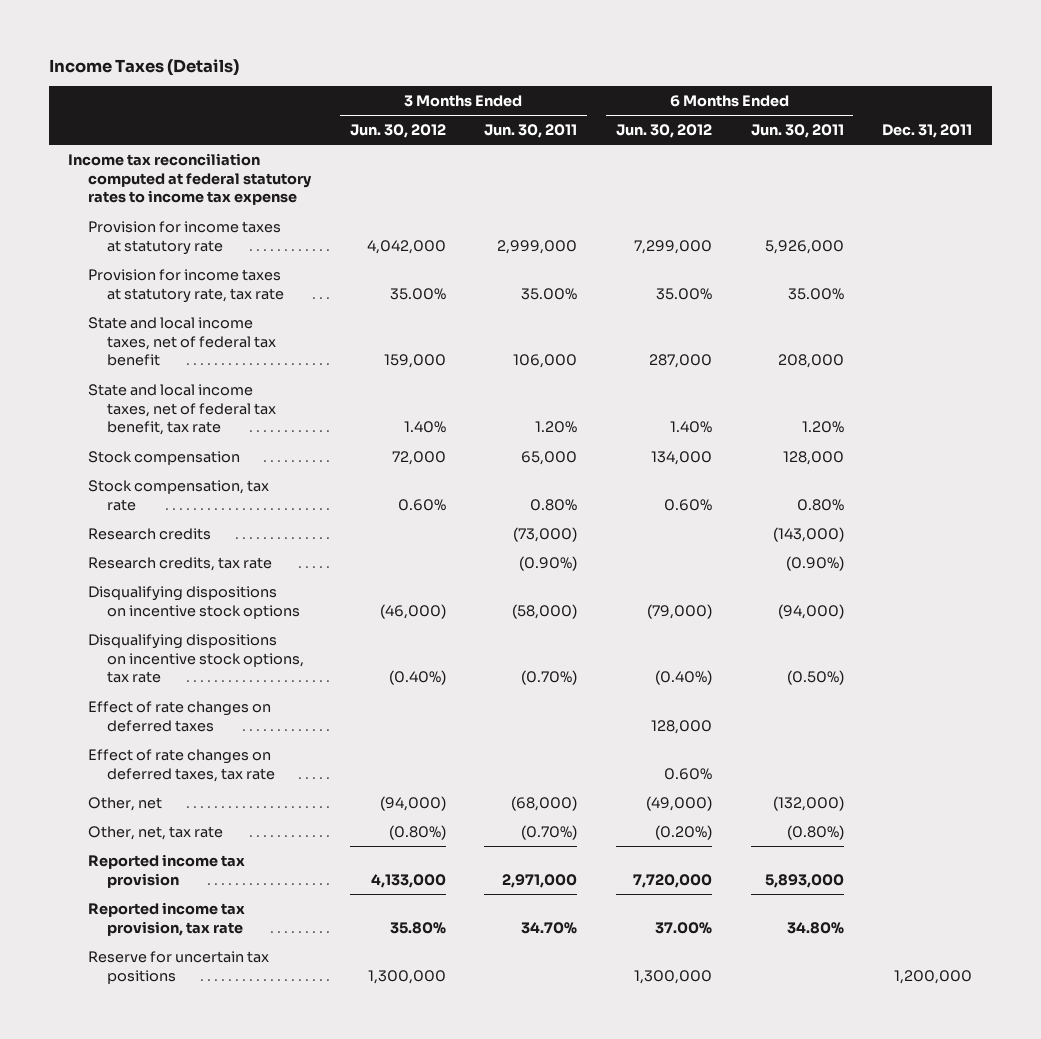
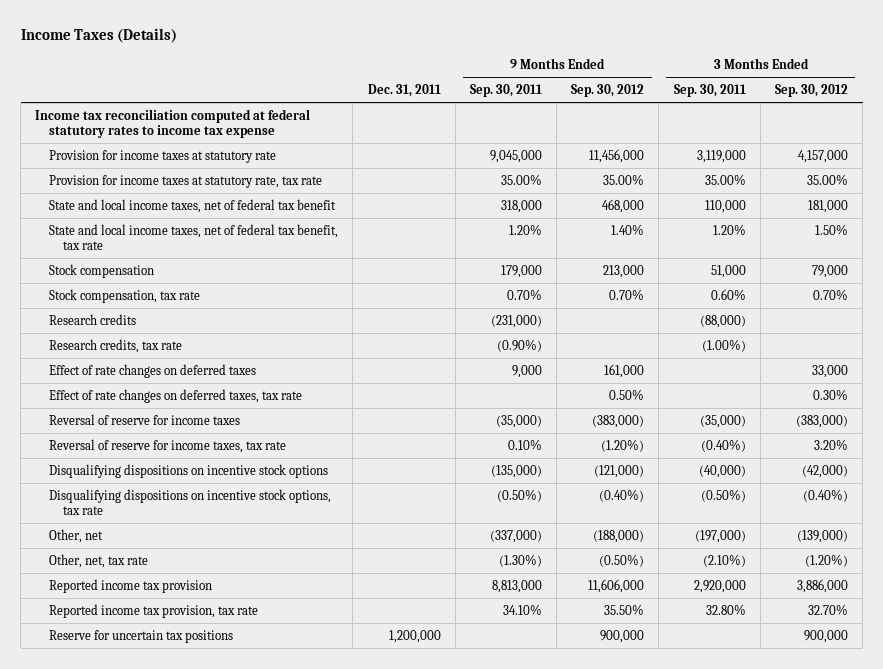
- | 3 Months Ended Jun. 30, 2012 | 3 Months Ended Jun. 30, 2011 | 6 Months Ended Jun. 30, 2012 | 6 Months Ended Jun. 30, 2011 | Dec. 31, 2011
+ | Dec. 31, 2011 | 9 Months Ended Sep. 30, 2011 | 9 Months Ended Sep. 30, 2012 | 3 Months Ended Sep. 30, 2011 | 3 Months Ended Sep. 30, 2012
+ Reversal of reserve for income taxes | | (35,000) | (383,000) | (35,000) | (383,000)
+ Reversal of reserve for income taxes, tax rate | | 0.10% | (1.20%) | (0.40%) | 3.20%
moved down: Disqualifying dispositions on incentive stock options | | (135,000) | (121,000) | (40,000) | (42,000)
moved down: Disqualifying dispositions on incentive stock options, tax rate | | (0.50%) | (0.40%) | (0.50%) | (0.40%)

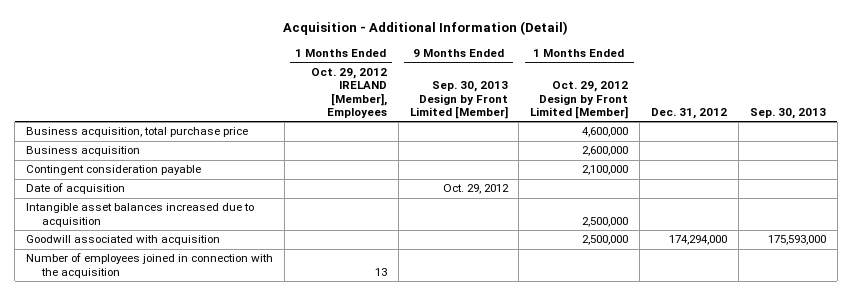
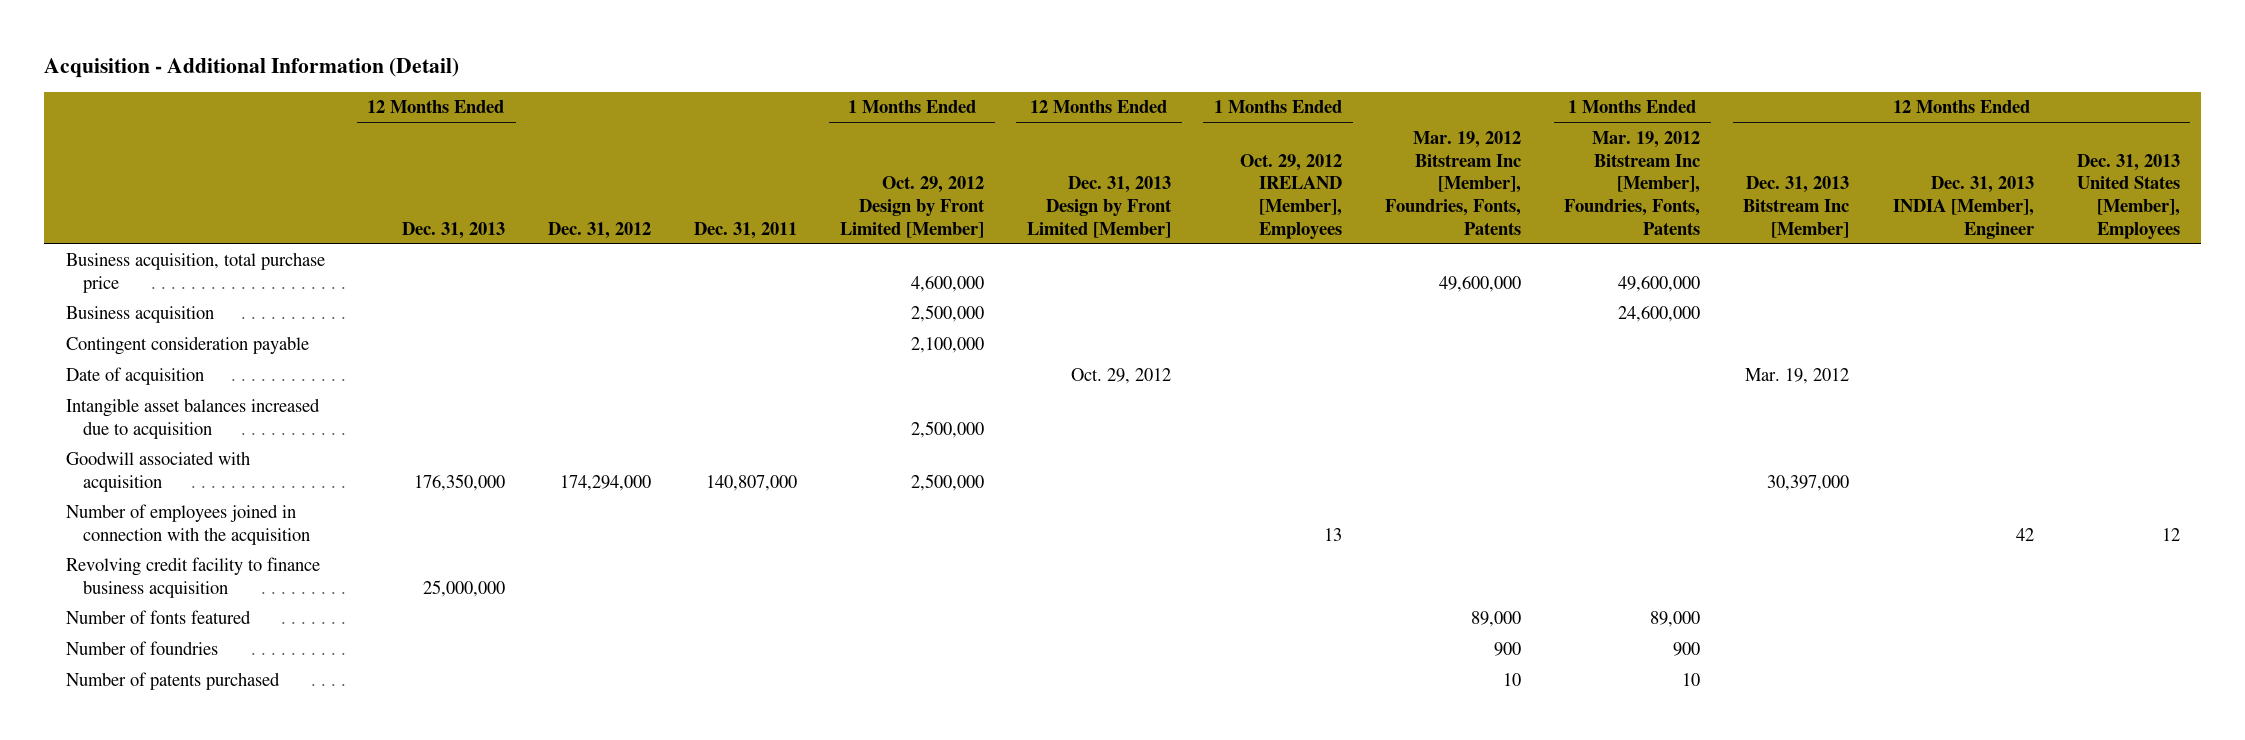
- | 1 Months Ended Oct. 29, 2012 IRELAND [Member], Employees | 9 Months Ended Sep. 30, 2013 Design by Front Limited [Member] | 1 Months Ended Oct. 29, 2012 Design by Front Limited [Member] | Dec. 31, 2012 | Sep. 30, 2013
+ | 12 Months Ended Dec. 31, 2013 | Dec. 31, 2012 | Dec. 31, 2011 | 1 Months Ended Oct. 29, 2012 Design by Front Limited [Member] | 12 Months Ended Dec. 31, 2013 Design by Front Limited [Member] | 1 Months Ended Oct. 29, 2012 IRELAND [Member], Employees | Mar. 19, 2012 Bitstream Inc [Member], Foundries, Fonts, Patents | 1 Months Ended Mar. 19, 2012 Bitstream Inc [Member], Foundries, Fonts, Patents | 12 Months Ended Dec. 31, 2013 Bitstream Inc [Member] | 12 Months Ended Dec. 31, 2013 INDIA [Member], Engineer | 12 Months Ended Dec. 31, 2013 United States [Member], Employees
- Business acquisition | | | 2,600,000 | |
+ Business acquisition | | | | 2,500,000 | | | | 24,600,000 | | |
+ Revolving credit facility to finance business acquisition | 25,000,000 | | | | | | | | | |
+ Number of fonts featured | | | | | | | 89,000 | 89,000 | | |
+ Number of foundries | | | | | | | 900 | 900 | | |
+ Number of patents purchased | | | | | | | 10 | 10 | | |

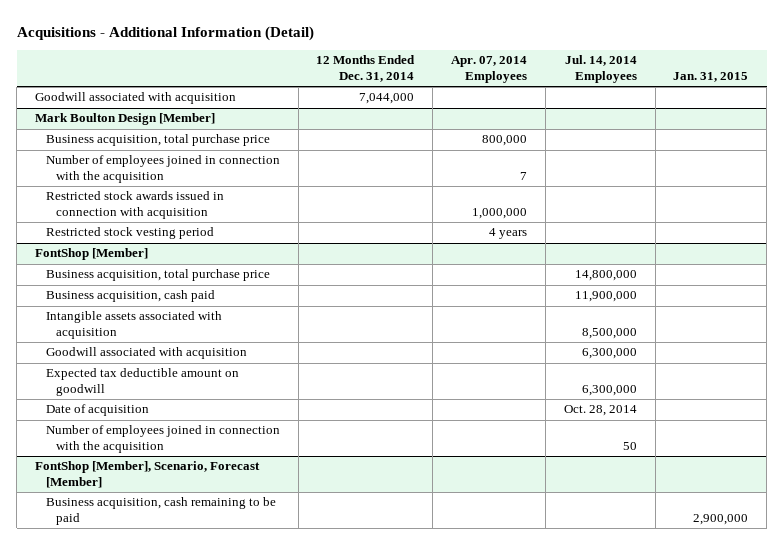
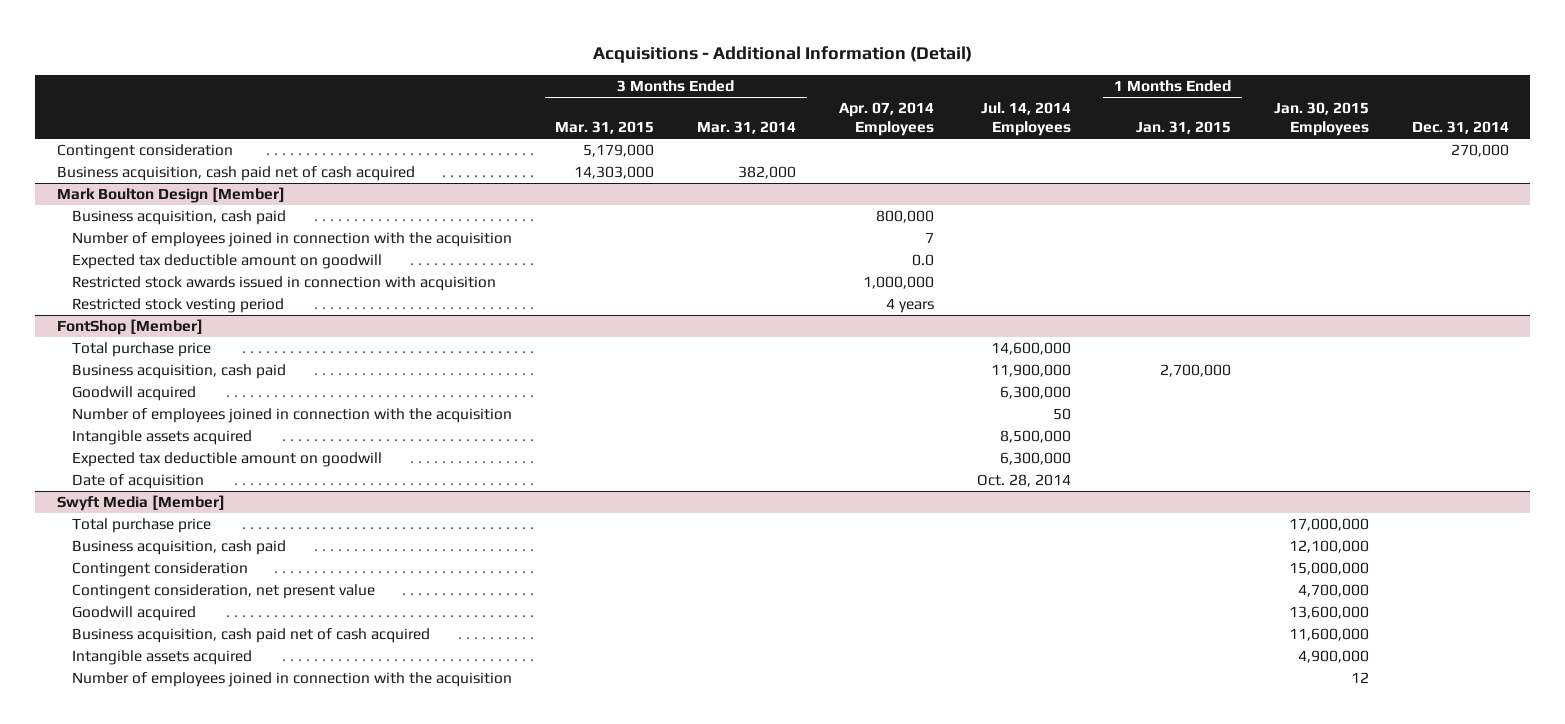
- | 12 Months Ended Dec. 31, 2014 | Apr. 07, 2014 Employees | Jul. 14, 2014 Employees | Jan. 31, 2015
+ | 3 Months Ended Mar. 31, 2015 | 3 Months Ended Mar. 31, 2014 | Apr. 07, 2014 Employees | Jul. 14, 2014 Employees | 1 Months Ended Jan. 31, 2015 | Jan. 30, 2015 Employees | Dec. 31, 2014
- Goodwill associated with acquisition | 7,044,000 | | |
+ Contingent consideration | 5,179,000 | | | | | | 270,000
+ Business acquisition, cash paid net of cash acquired | 14,303,000 | 382,000 | | | | |
@ Mark Boulton Design [Member]
- Business acquisition, total purchase price | | 800,000 | |
+ Business acquisition, cash paid | | | 800,000 | | | |
+ Expected tax deductible amount on goodwill | | | 0.0 | | | |
@ FontShop [Member]
- Business acquisition, total purchase price | | | 14,800,000 |
+ Total purchase price | | | | 14,600,000 | | |
- Intangible assets associated with acquisition | | | 8,500,000 |
- Goodwill associated with acquisition | | | 6,300,000 |
+ Goodwill acquired | | | | 6,300,000 | | |
moved up: Number of employees joined in connection with the acquisition | | | | 50 | | |
+ Intangible assets acquired | | | | 8,500,000 | | |
- FontShop [Member], Scenario, Forecast [Member]
- Business acquisition, cash remaining to be paid | | | | 2,900,000
+ Swyft Media [Member]
+ Total purchase price | | | | | | 17,000,000 |
+ Business acquisition, cash paid | | | | | | 12,100,000 |
+ Contingent consideration | | | | | | 15,000,000 |
+ Contingent consideration, net present value | | | | | | 4,700,000 |
+ Goodwill acquired | | | | | | 13,600,000 |
+ Business acquisition, cash paid net of cash acquired | | | | | | 11,600,000 |
+ Intangible assets acquired | | | | | | 4,900,000 |
+ Number of employees joined in connection with the acquisition | | | | | | 12 |

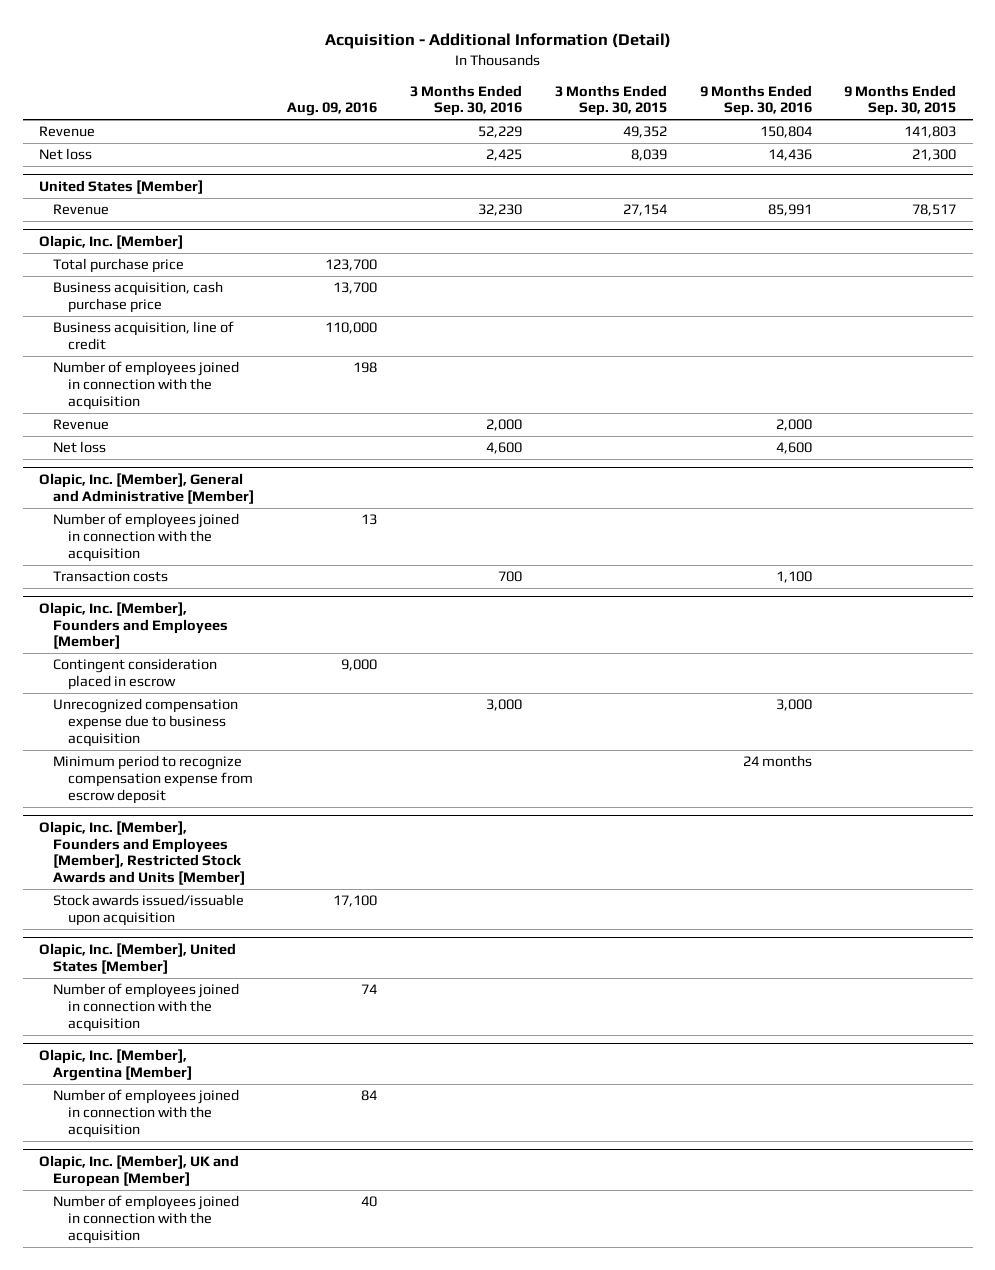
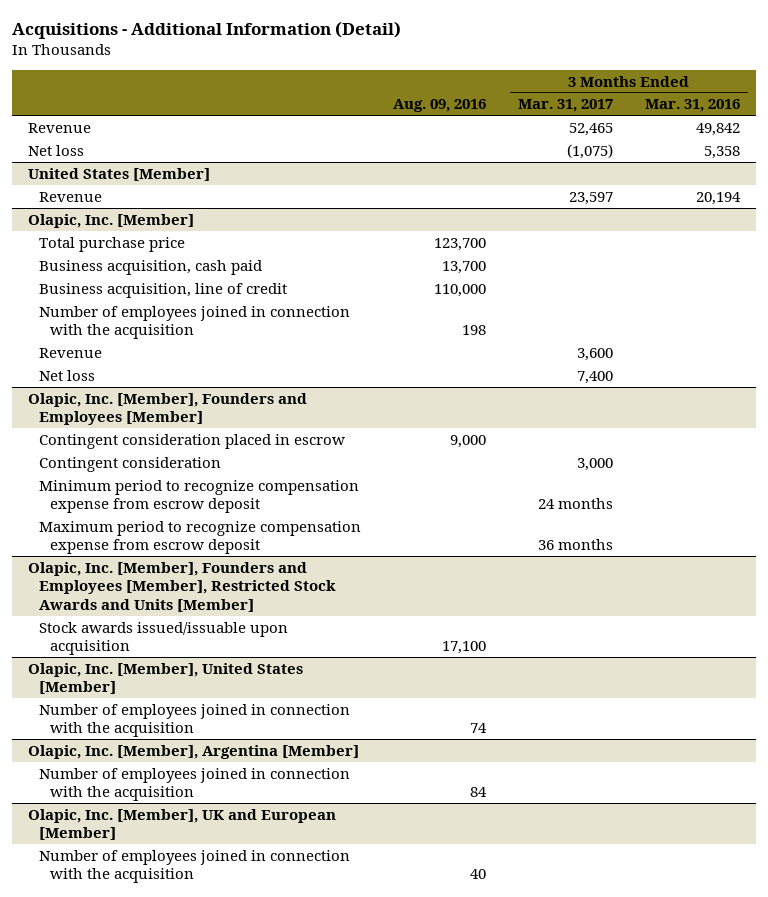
- Acquisition - Additional Information (Detail)
+ Acquisitions - Additional Information (Detail)
- | Aug. 09, 2016 | 3 Months Ended Sep. 30, 2016 | 3 Months Ended Sep. 30, 2015 | 9 Months Ended Sep. 30, 2016 | 9 Months Ended Sep. 30, 2015
+ | Aug. 09, 2016 | 3 Months Ended Mar. 31, 2017 | 3 Months Ended Mar. 31, 2016
@ Olapic, Inc. [Member]
- Business acquisition, cash purchase price | 13,700 | | | |
+ Business acquisition, cash paid | 13,700 | |
- Olapic, Inc. [Member], General and Administrative [Member]
- Number of employees joined in connection with the acquisition | 13 | | | |
- Transaction costs | | 700 | | 1,100 |
@ Olapic, Inc. [Member], Founders and Employees [Member]
- Unrecognized compensation expense due to business acquisition | | 3,000 | | 3,000 |
+ Contingent consideration | | 3,000 |
+ Maximum period to recognize compensation expense from escrow deposit | | 36 months |

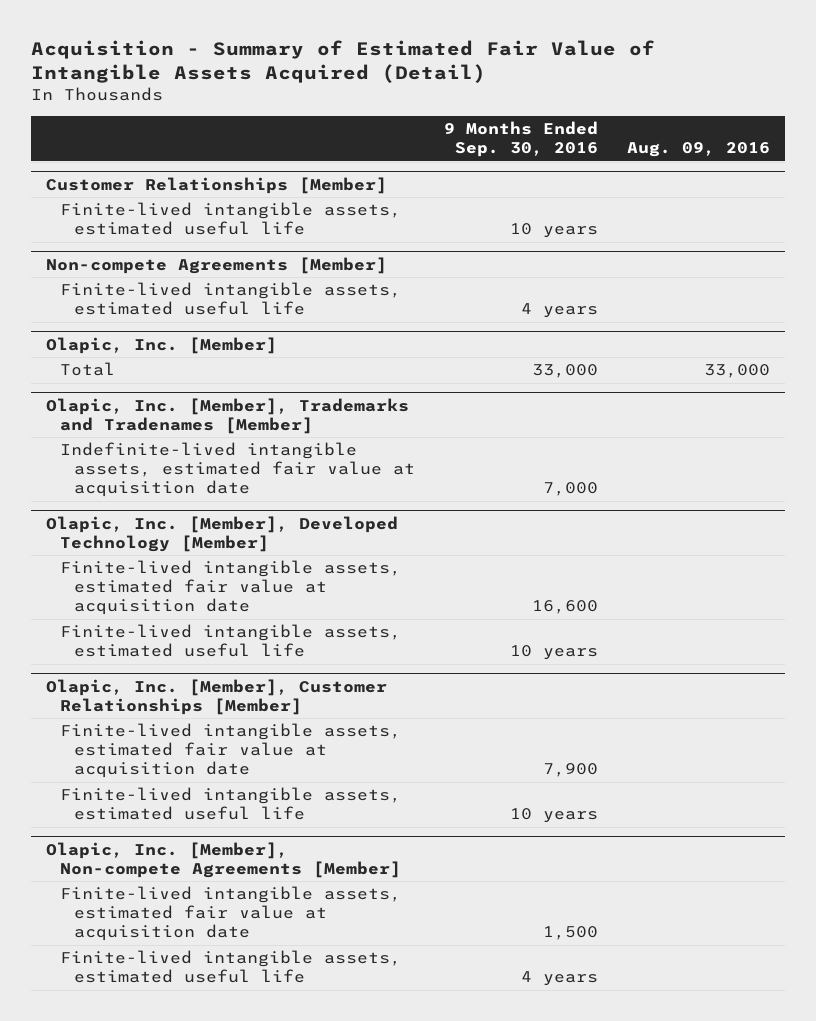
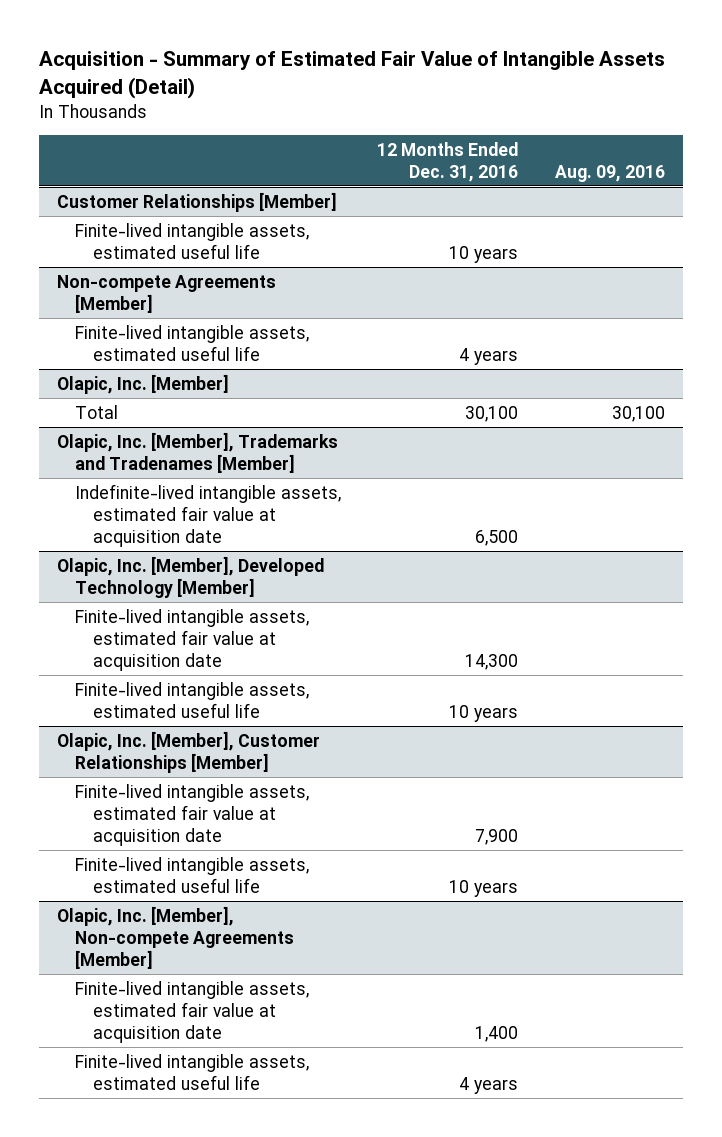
- | 9 Months Ended Sep. 30, 2016 | Aug. 09, 2016
+ | 12 Months Ended Dec. 31, 2016 | Aug. 09, 2016
@ Olapic, Inc. [Member]
- Total | 33,000 | 33,000
+ Total | 30,100 | 30,100

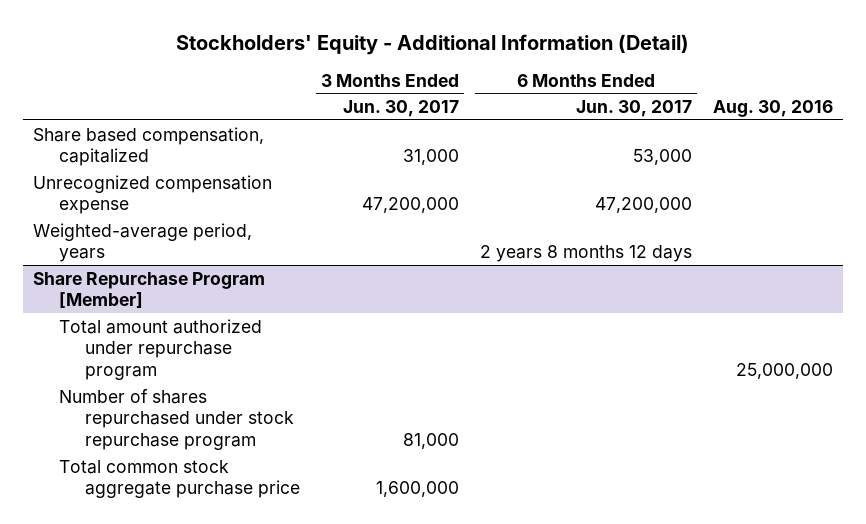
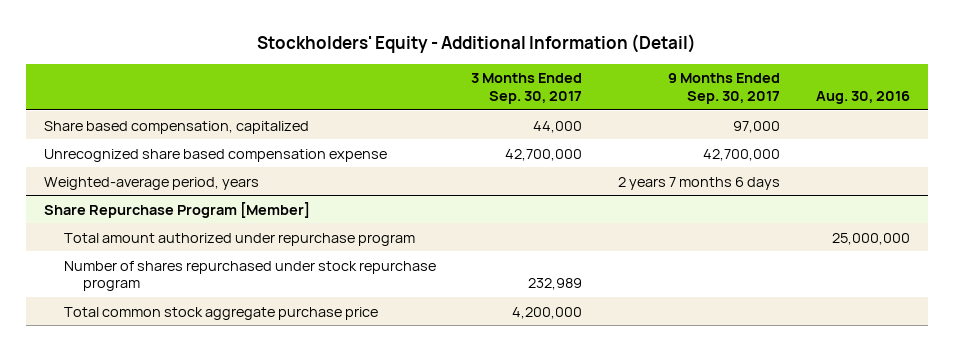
- | 3 Months Ended Jun. 30, 2017 | 6 Months Ended Jun. 30, 2017 | Aug. 30, 2016
+ | 3 Months Ended Sep. 30, 2017 | 9 Months Ended Sep. 30, 2017 | Aug. 30, 2016
- Unrecognized compensation expense | 47,200,000 | 47,200,000 |
+ Unrecognized share based compensation expense | 42,700,000 | 42,700,000 |

